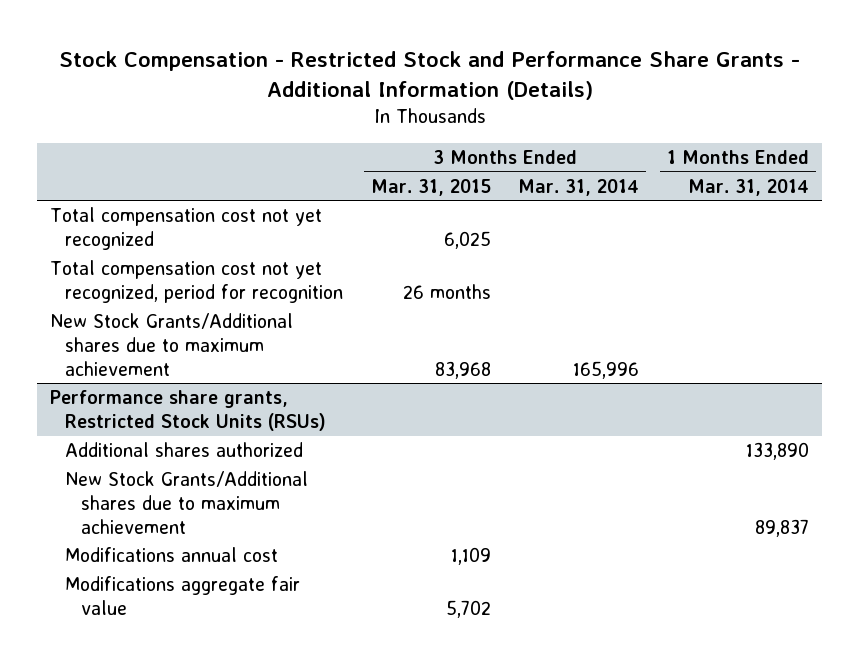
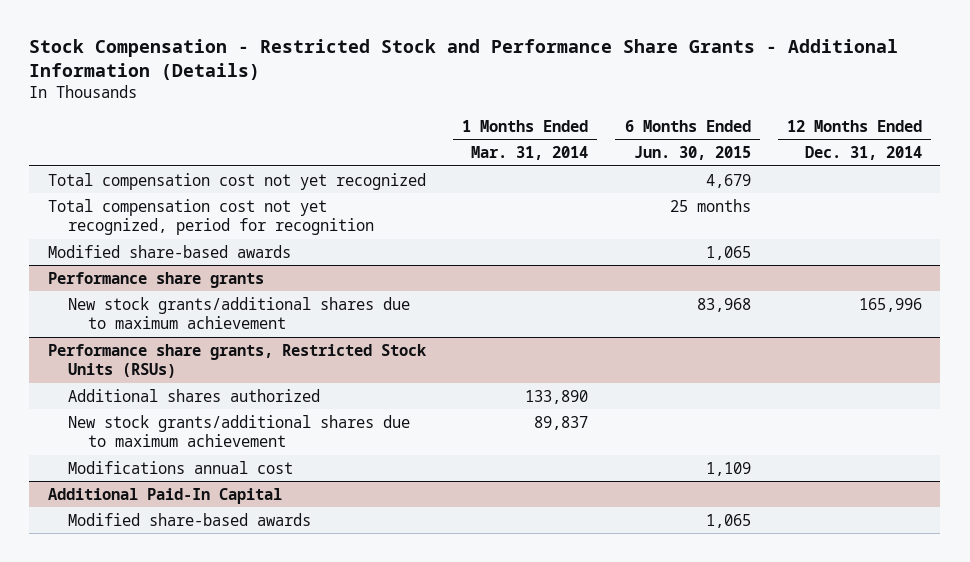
- | 3 Months Ended Mar. 31, 2015 | 3 Months Ended Mar. 31, 2014 | 1 Months Ended Mar. 31, 2014
+ | 1 Months Ended Mar. 31, 2014 | 6 Months Ended Jun. 30, 2015 | 12 Months Ended Dec. 31, 2014
- New Stock Grants/Additional shares due to maximum achievement | 83,968 | 165,996 |
+ Modified share-based awards | | 1,065 |
+ Performance share grants
+ New stock grants/additional shares due to maximum achievement | | 83,968 | 165,996
@ Performance share grants, Restricted Stock Units (RSUs)
- New Stock Grants/Additional shares due to maximum achievement | | | 89,837
+ New stock grants/additional shares due to maximum achievement | 89,837 | |
- Modifications aggregate fair value | 5,702 | |
+ Additional Paid-In Capital
+ Modified share-based awards | | 1,065 |

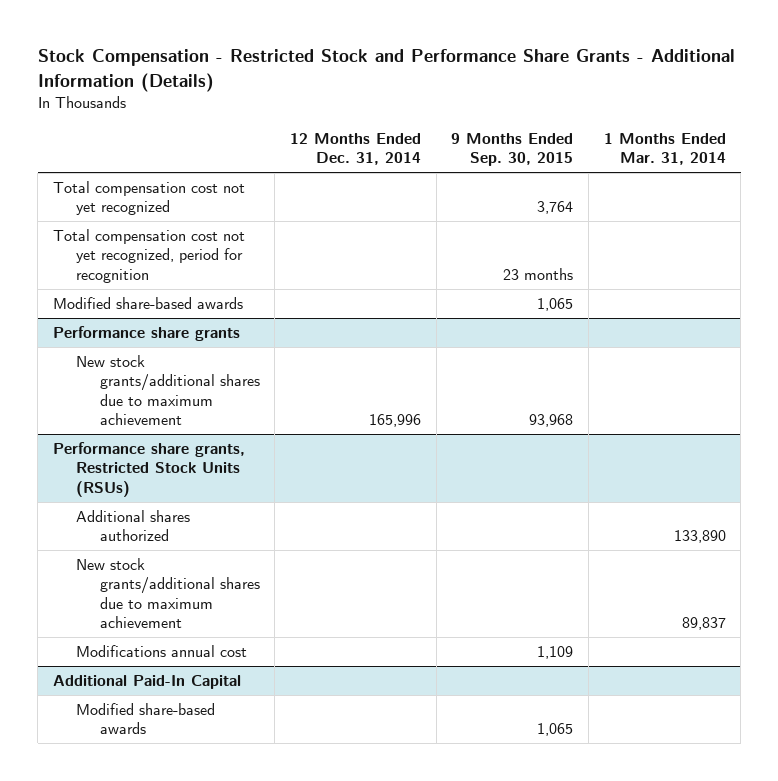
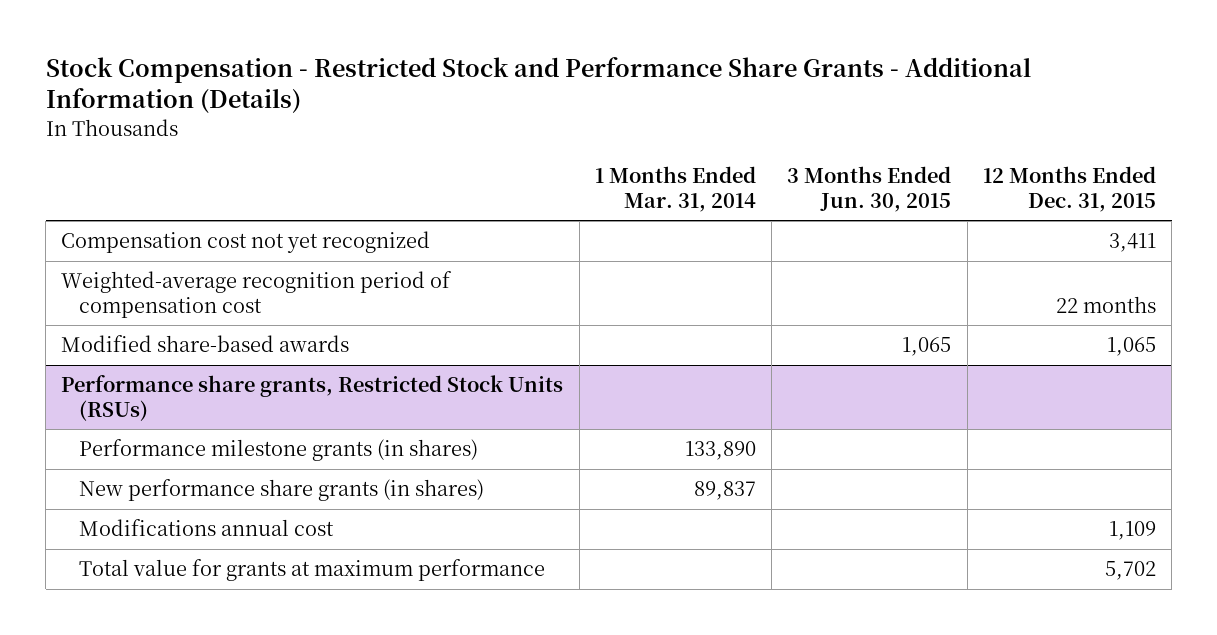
- | 12 Months Ended Dec. 31, 2014 | 9 Months Ended Sep. 30, 2015 | 1 Months Ended Mar. 31, 2014
+ | 1 Months Ended Mar. 31, 2014 | 3 Months Ended Jun. 30, 2015 | 12 Months Ended Dec. 31, 2015
- Total compensation cost not yet recognized | | 3,764 |
- Total compensation cost not yet recognized, period for recognition | | 23 months |
+ Compensation cost not yet recognized | | | 3,411
+ Weighted-average recognition period of compensation cost | | | 22 months
- Performance share grants
- New stock grants/additional shares due to maximum achievement | 165,996 | 93,968 |
@ Performance share grants, Restricted Stock Units (RSUs)
- Additional shares authorized | | | 133,890
- New stock grants/additional shares due to maximum achievement | | | 89,837
+ Performance milestone grants (in shares) | 133,890 | |
+ New performance share grants (in shares) | 89,837 | |
- Additional Paid-In Capital
- Modified share-based awards | | 1,065 |
@ Performance share grants, Restricted Stock Units (RSUs)
+ Total value for grants at maximum performance | | | 5,702

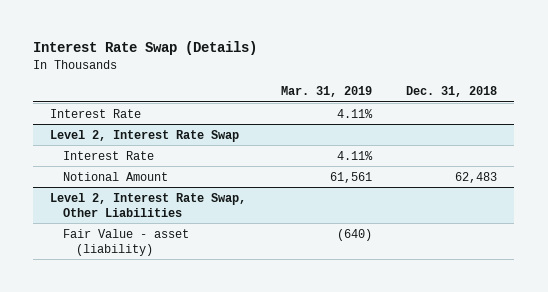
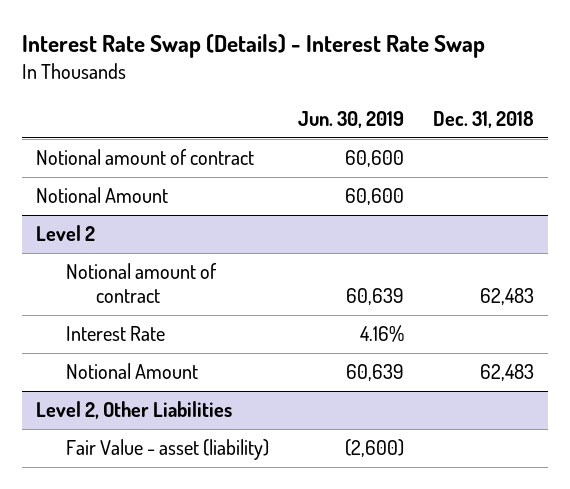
- Interest Rate Swap (Details)
+ Interest Rate Swap (Details) - Interest Rate Swap
- | Mar. 31, 2019 | Dec. 31, 2018
+ | Jun. 30, 2019 | Dec. 31, 2018
- Interest Rate | 4.11% |
- Level 2, Interest Rate Swap
+ Notional amount of contract | 60,600 |
+ Notional Amount | 60,600 |
+ Level 2
+ Notional amount of contract | 60,639 | 62,483
- Level 2, Interest Rate Swap, Other Liabilities
+ Level 2, Other Liabilities

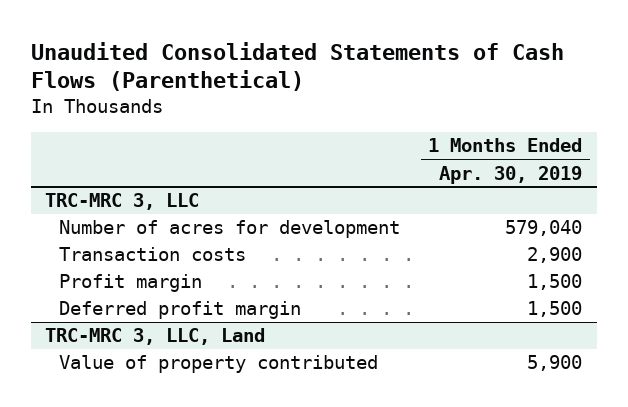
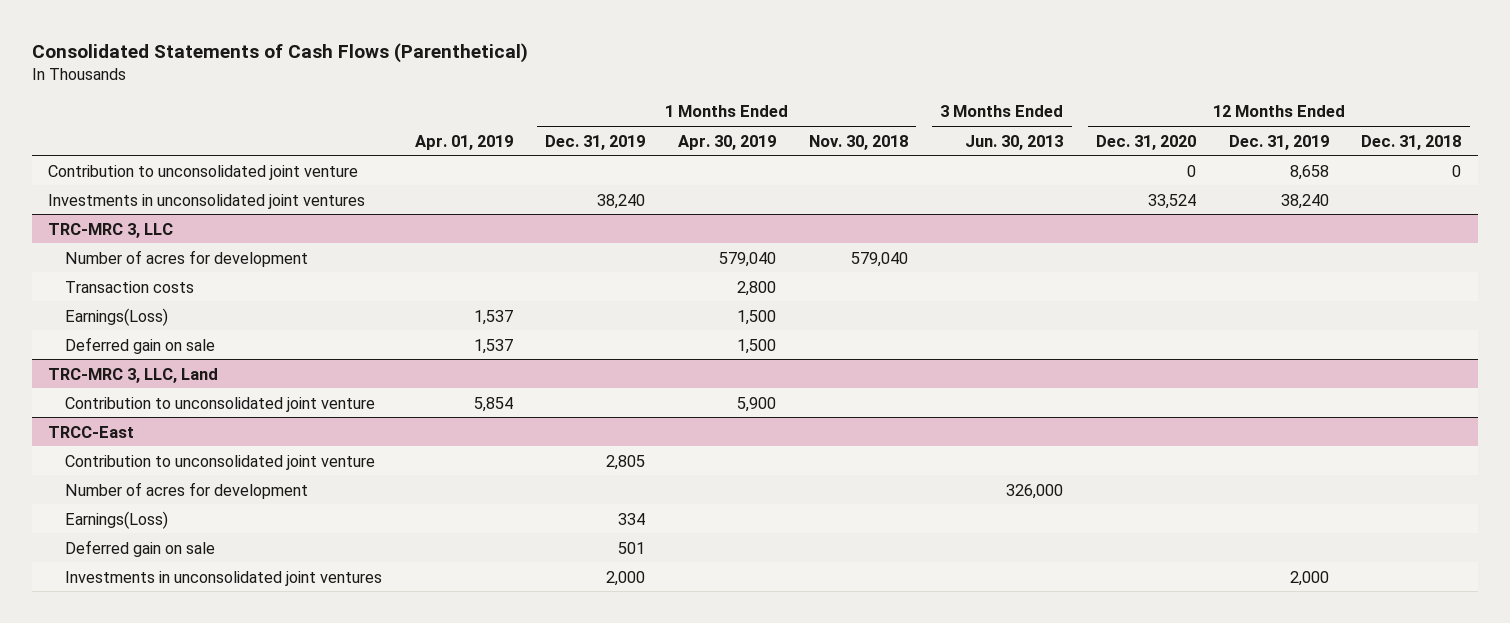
- Unaudited Consolidated Statements of Cash Flows (Parenthetical)
+ Consolidated Statements of Cash Flows (Parenthetical)
- | 1 Months Ended Apr. 30, 2019
+ | Apr. 01, 2019 | 1 Months Ended Dec. 31, 2019 | 1 Months Ended Apr. 30, 2019 | 1 Months Ended Nov. 30, 2018 | 3 Months Ended Jun. 30, 2013 | 12 Months Ended Dec. 31, 2020 | 12 Months Ended Dec. 31, 2019 | 12 Months Ended Dec. 31, 2018
+ Contribution to unconsolidated joint venture | | | | | | 0 | 8,658 | 0
+ Investments in unconsolidated joint ventures | | 38,240 | | | | 33,524 | 38,240 |
@ TRC-MRC 3, LLC
- Transaction costs | 2,900
- Profit margin | 1,500
- Deferred profit margin | 1,500
+ Transaction costs | | | 2,800 | | | | |
+ Earnings(Loss) | 1,537 | | 1,500 | | | | |
+ Deferred gain on sale | 1,537 | | 1,500 | | | | |
@ TRC-MRC 3, LLC, Land
- Value of property contributed | 5,900
+ Contribution to unconsolidated joint venture | 5,854 | | 5,900 | | | | |
+ TRCC-East
+ Contribution to unconsolidated joint venture | | 2,805 | | | | | |
+ Number of acres for development | | | | | 326,000 | | |
+ Earnings(Loss) | | 334 | | | | | |
+ Deferred gain on sale | | 501 | | | | | |
+ Investments in unconsolidated joint ventures | | 2,000 | | | | | 2,000 |

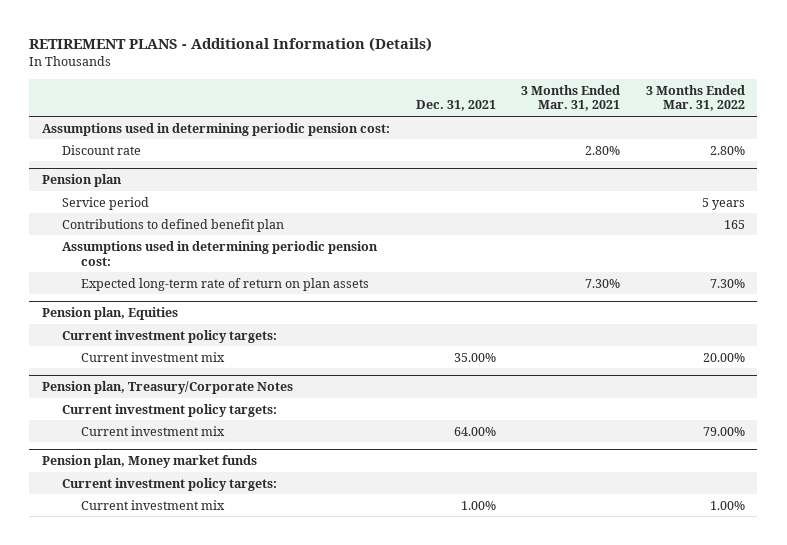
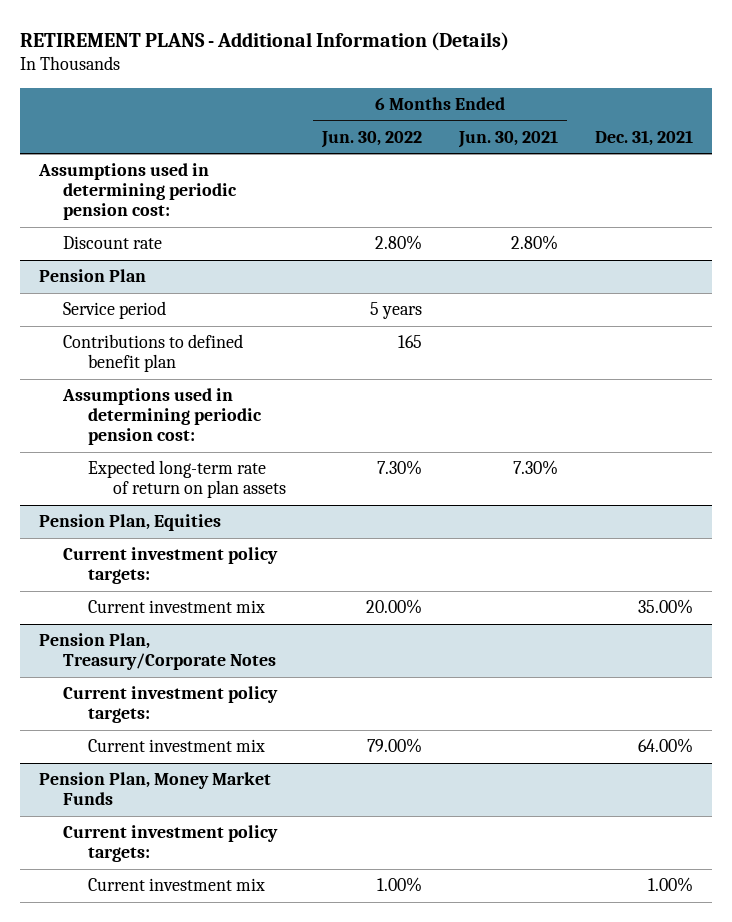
- | Dec. 31, 2021 | 3 Months Ended Mar. 31, 2021 | 3 Months Ended Mar. 31, 2022
+ | 6 Months Ended Jun. 30, 2022 | 6 Months Ended Jun. 30, 2021 | Dec. 31, 2021
- Pension plan
+ Pension Plan
- Pension plan, Equities
+ Pension Plan, Equities
- Pension plan, Treasury/Corporate Notes
+ Pension Plan, Treasury/Corporate Notes
- Pension plan, Money market funds
+ Pension Plan, Money Market Funds

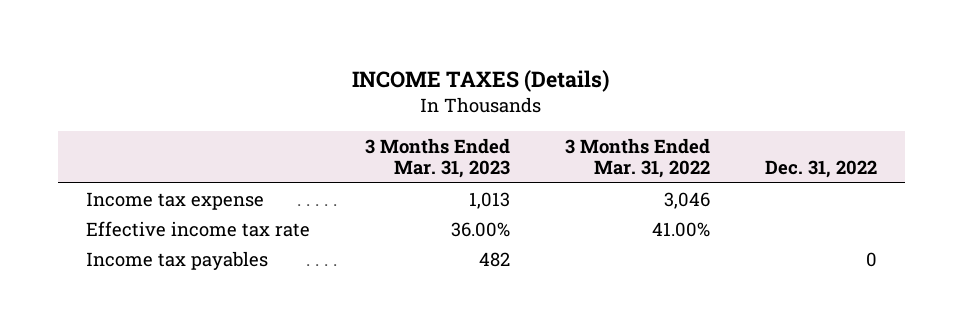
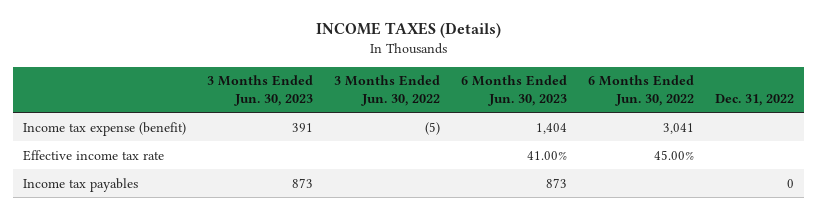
- | 3 Months Ended Mar. 31, 2023 | 3 Months Ended Mar. 31, 2022 | Dec. 31, 2022
+ | 3 Months Ended Jun. 30, 2023 | 3 Months Ended Jun. 30, 2022 | 6 Months Ended Jun. 30, 2023 | 6 Months Ended Jun. 30, 2022 | Dec. 31, 2022
- Income tax expense | 1,013 | 3,046 |
+ Income tax expense (benefit) | 391 | (5) | 1,404 | 3,041 |

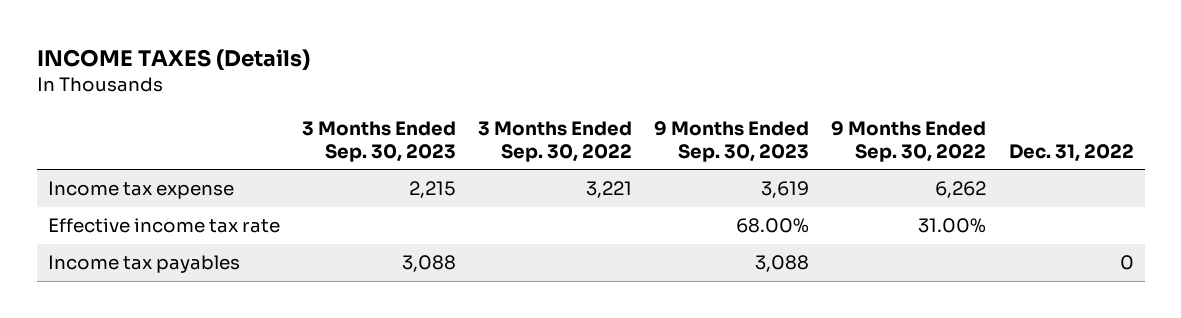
- | 3 Months Ended Jun. 30, 2023 | 3 Months Ended Jun. 30, 2022 | 6 Months Ended Jun. 30, 2023 | 6 Months Ended Jun. 30, 2022 | Dec. 31, 2022
+ | 3 Months Ended Sep. 30, 2023 | 3 Months Ended Sep. 30, 2022 | 9 Months Ended Sep. 30, 2023 | 9 Months Ended Sep. 30, 2022 | Dec. 31, 2022
- Income tax expense (benefit) | 391 | (5) | 1,404 | 3,041 |
+ Income tax expense | 2,215 | 3,221 | 3,619 | 6,262 |

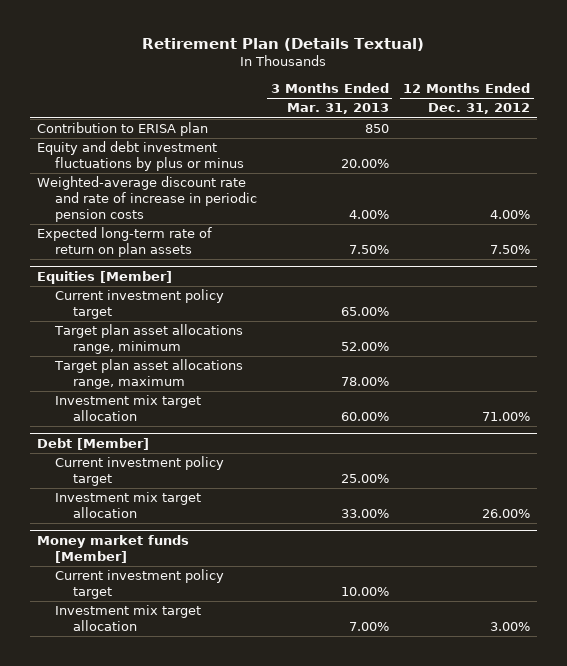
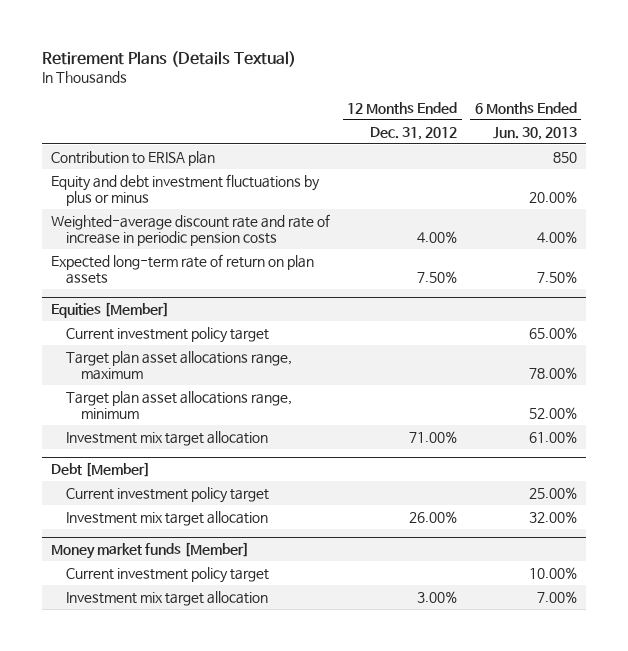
- Retirement Plan (Details Textual)
+ Retirement Plans (Details Textual)
- | 3 Months Ended Mar. 31, 2013 | 12 Months Ended Dec. 31, 2012
+ | 12 Months Ended Dec. 31, 2012 | 6 Months Ended Jun. 30, 2013
@ Equities [Member]
moved down: Target plan asset allocations range, minimum | | 52.00%

